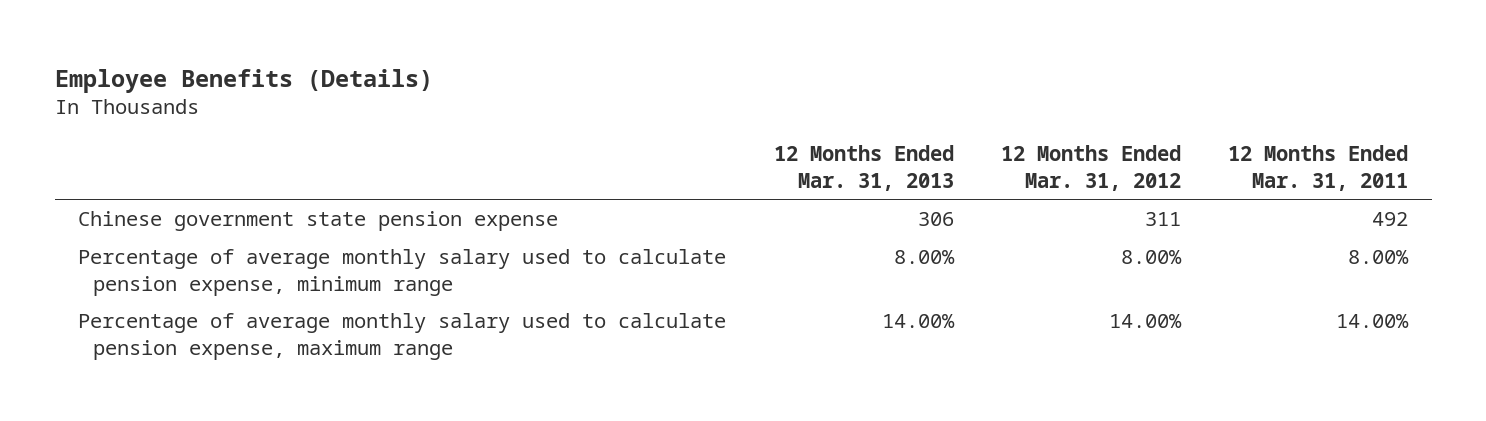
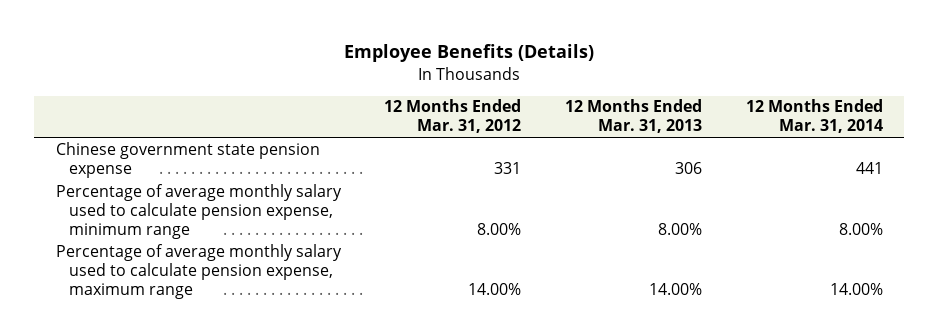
- | 12 Months Ended Mar. 31, 2013 | 12 Months Ended Mar. 31, 2012 | 12 Months Ended Mar. 31, 2011
+ | 12 Months Ended Mar. 31, 2012 | 12 Months Ended Mar. 31, 2013 | 12 Months Ended Mar. 31, 2014
- Chinese government state pension expense | 306 | 311 | 492
+ Chinese government state pension expense | 331 | 306 | 441

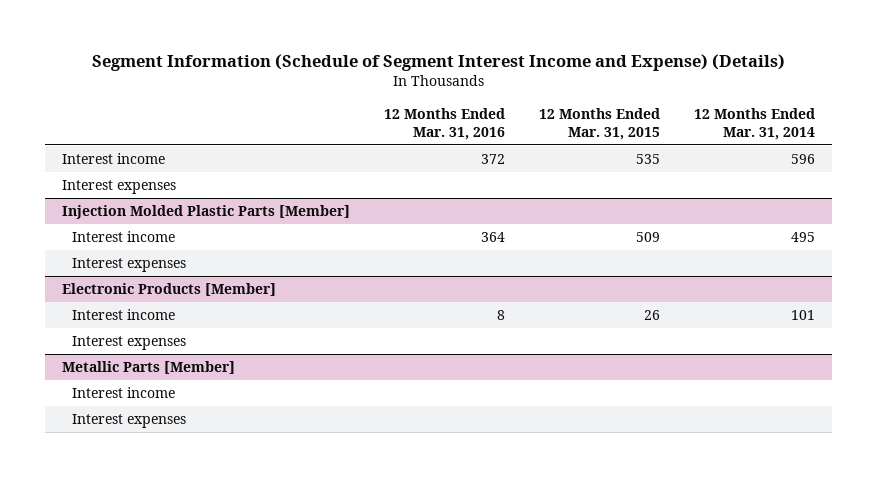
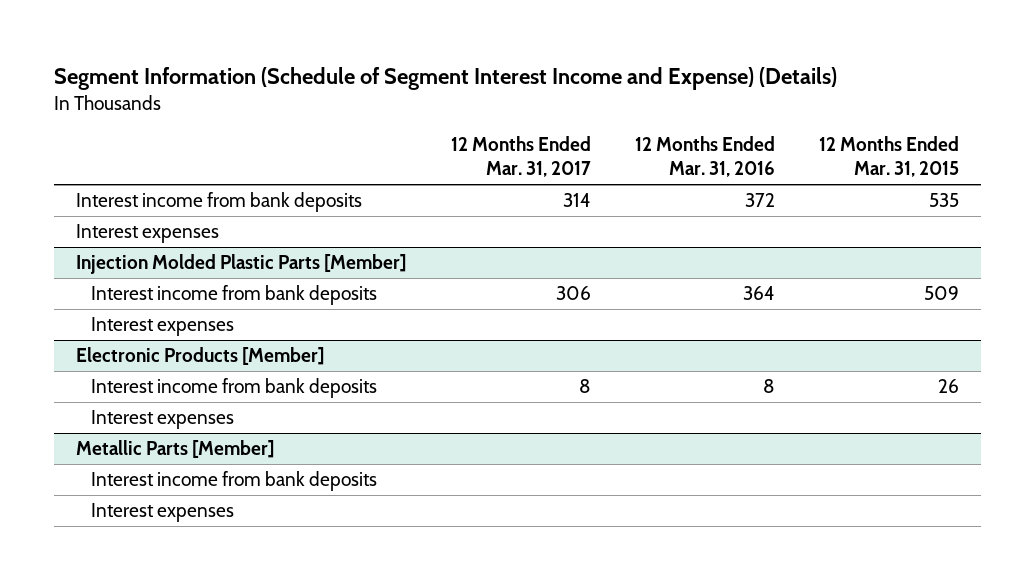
- | 12 Months Ended Mar. 31, 2016 | 12 Months Ended Mar. 31, 2015 | 12 Months Ended Mar. 31, 2014
+ | 12 Months Ended Mar. 31, 2017 | 12 Months Ended Mar. 31, 2016 | 12 Months Ended Mar. 31, 2015
- Interest income | 372 | 535 | 596
+ Interest income from bank deposits | 314 | 372 | 535
@ Injection Molded Plastic Parts [Member]
- Interest income | 364 | 509 | 495
+ Interest income from bank deposits | 306 | 364 | 509
@ Electronic Products [Member]
- Interest income | 8 | 26 | 101
+ Interest income from bank deposits | 8 | 8 | 26
@ Metallic Parts [Member]
- Interest income
+ Interest income from bank deposits

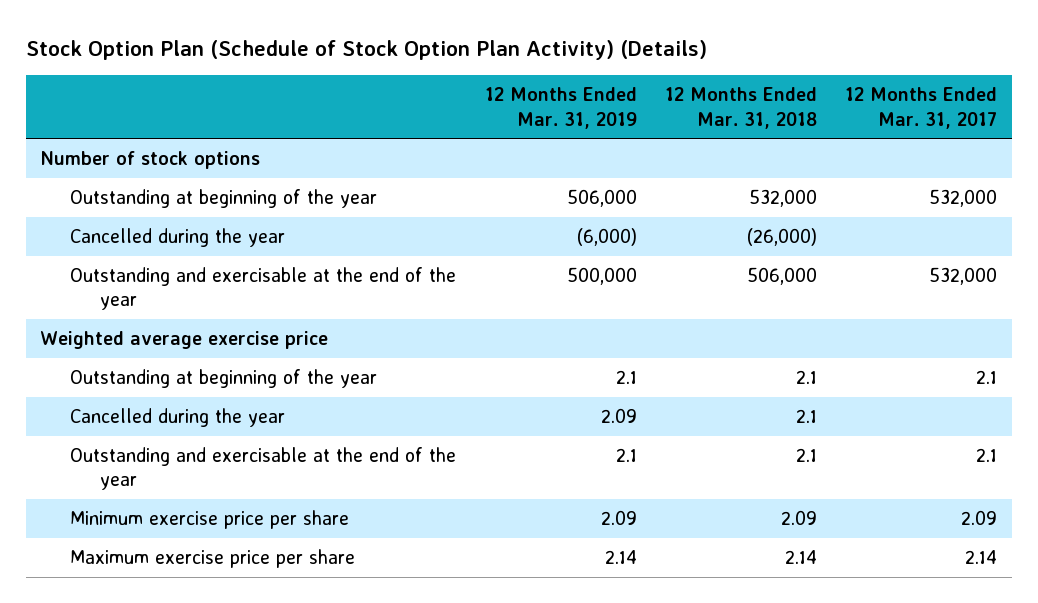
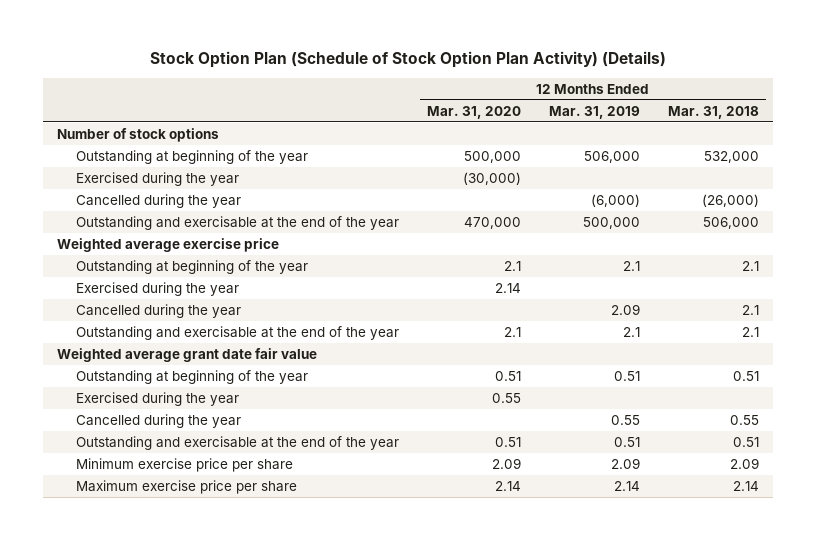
- | 12 Months Ended Mar. 31, 2019 | 12 Months Ended Mar. 31, 2018 | 12 Months Ended Mar. 31, 2017
+ | 12 Months Ended Mar. 31, 2020 | 12 Months Ended Mar. 31, 2019 | 12 Months Ended Mar. 31, 2018
+ Exercised during the year | (30,000) | |
+ Exercised during the year | 2.14 | |
+ Weighted average grant date fair value
+ Outstanding at beginning of the year | 0.51 | 0.51 | 0.51
+ Exercised during the year | 0.55 | |
+ Cancelled during the year | | 0.55 | 0.55
+ Outstanding and exercisable at the end of the year | 0.51 | 0.51 | 0.51

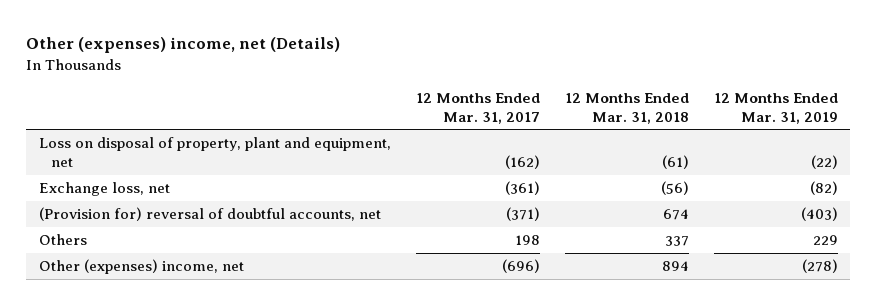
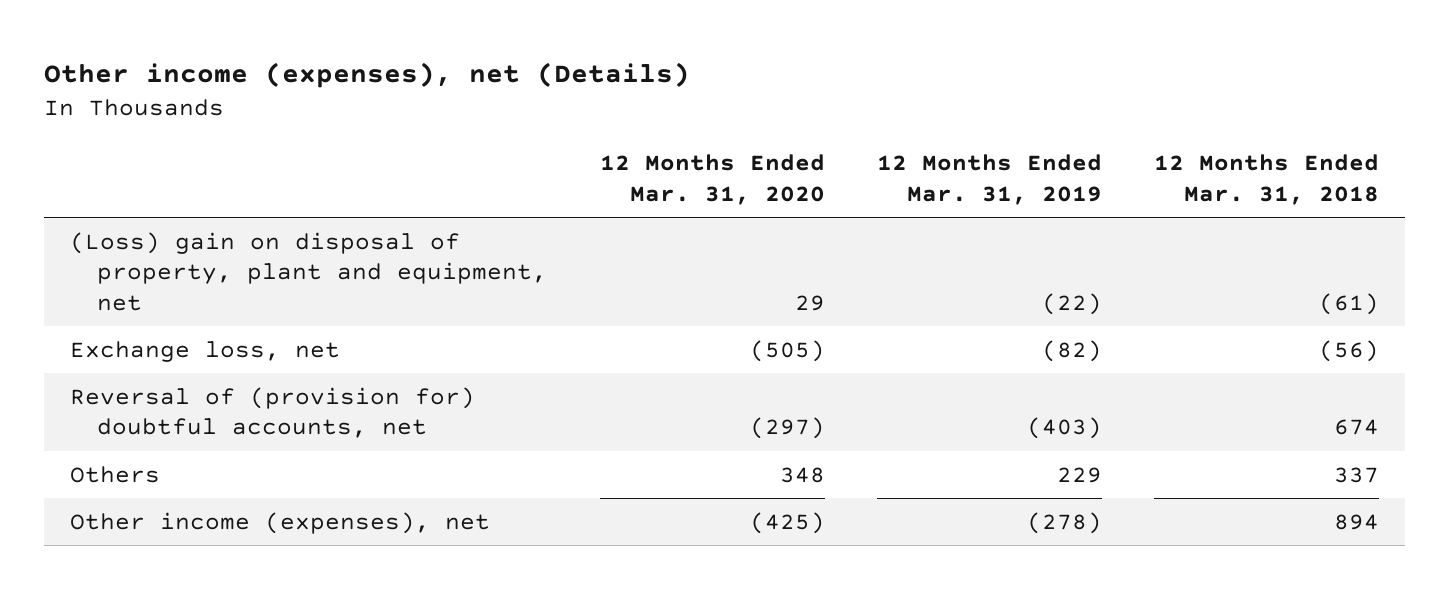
- Other (expenses) income, net (Details)
+ Other income (expenses), net (Details)
- | 12 Months Ended Mar. 31, 2017 | 12 Months Ended Mar. 31, 2018 | 12 Months Ended Mar. 31, 2019
+ | 12 Months Ended Mar. 31, 2020 | 12 Months Ended Mar. 31, 2019 | 12 Months Ended Mar. 31, 2018
- Loss on disposal of property, plant and equipment, net | (162) | (61) | (22)
+ (Loss) gain on disposal of property, plant and equipment, net | 29 | (22) | (61)
- (Provision for) reversal of doubtful accounts, net | (371) | 674 | (403)
+ Reversal of (provision for) doubtful accounts, net | (297) | (403) | 674
- Other (expenses) income, net | (696) | 894 | (278)
+ Other income (expenses), net | (425) | (278) | 894

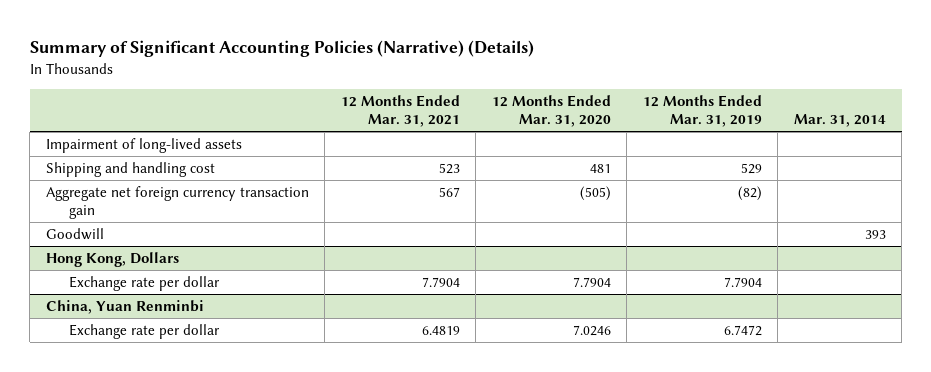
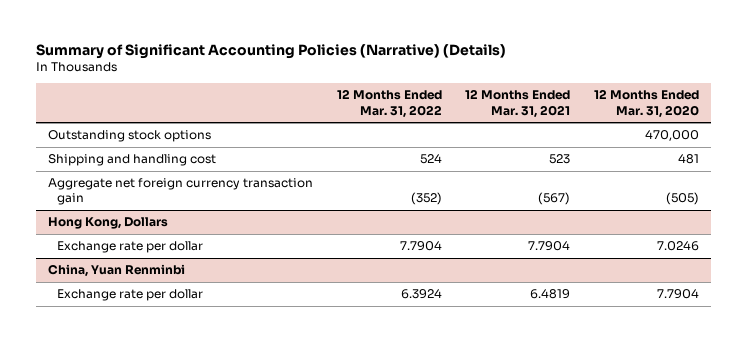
- | 12 Months Ended Mar. 31, 2021 | 12 Months Ended Mar. 31, 2020 | 12 Months Ended Mar. 31, 2019 | Mar. 31, 2014
+ | 12 Months Ended Mar. 31, 2022 | 12 Months Ended Mar. 31, 2021 | 12 Months Ended Mar. 31, 2020
- Impairment of long-lived assets
+ Outstanding stock options | | | 470,000
- Aggregate net foreign currency transaction gain | 567 | (505) | (82) |
- Goodwill | | | | 393
+ Aggregate net foreign currency transaction gain | (352) | (567) | (505)
@ Hong Kong, Dollars
- Exchange rate per dollar | 7.7904 | 7.7904 | 7.7904 |
+ Exchange rate per dollar | 7.7904 | 7.7904 | 7.0246
@ China, Yuan Renminbi
- Exchange rate per dollar | 6.4819 | 7.0246 | 6.7472 |
+ Exchange rate per dollar | 6.3924 | 6.4819 | 7.7904

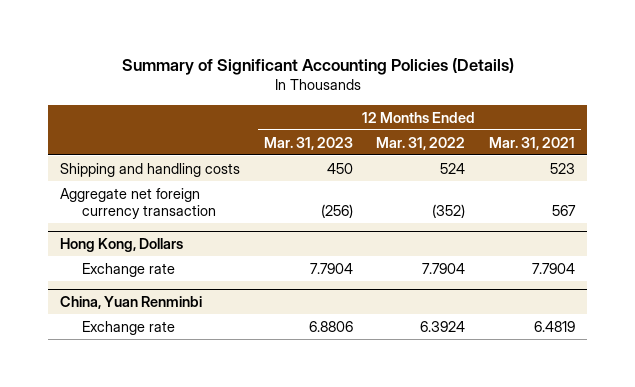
- Summary of Significant Accounting Policies (Narrative) (Details)
+ Summary of Significant Accounting Policies (Details)
- | 12 Months Ended Mar. 31, 2022 | 12 Months Ended Mar. 31, 2021 | 12 Months Ended Mar. 31, 2020
+ | 12 Months Ended Mar. 31, 2023 | 12 Months Ended Mar. 31, 2022 | 12 Months Ended Mar. 31, 2021
- Outstanding stock options | | | 470,000
- Shipping and handling cost | 524 | 523 | 481
- Aggregate net foreign currency transaction gain | (352) | (567) | (505)
+ Shipping and handling costs | 450 | 524 | 523
+ Aggregate net foreign currency transaction | (256) | (352) | 567
@ Hong Kong, Dollars
- Exchange rate per dollar | 7.7904 | 7.7904 | 7.0246
+ Exchange rate | 7.7904 | 7.7904 | 7.7904
@ China, Yuan Renminbi
- Exchange rate per dollar | 6.3924 | 6.4819 | 7.7904
+ Exchange rate | 6.8806 | 6.3924 | 6.4819

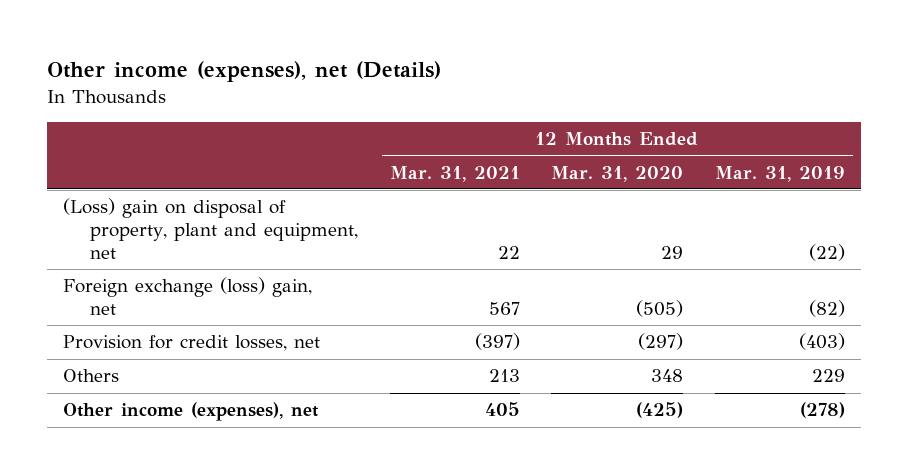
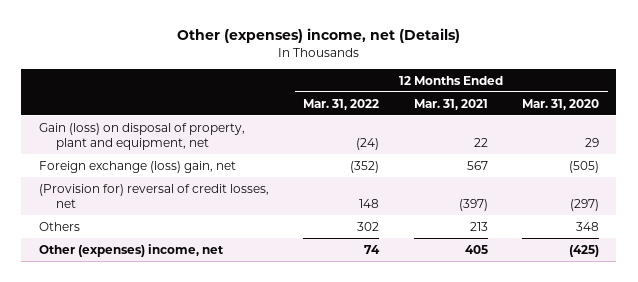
- Other income (expenses), net (Details)
+ Other (expenses) income, net (Details)
- | 12 Months Ended Mar. 31, 2021 | 12 Months Ended Mar. 31, 2020 | 12 Months Ended Mar. 31, 2019
+ | 12 Months Ended Mar. 31, 2022 | 12 Months Ended Mar. 31, 2021 | 12 Months Ended Mar. 31, 2020
- (Loss) gain on disposal of property, plant and equipment, net | 22 | 29 | (22)
+ Gain (loss) on disposal of property, plant and equipment, net | (24) | 22 | 29
- Provision for credit losses, net | (397) | (297) | (403)
+ (Provision for) reversal of credit losses, net | 148 | (397) | (297)
- Other income (expenses), net | 405 | (425) | (278)
+ Other (expenses) income, net | 74 | 405 | (425)

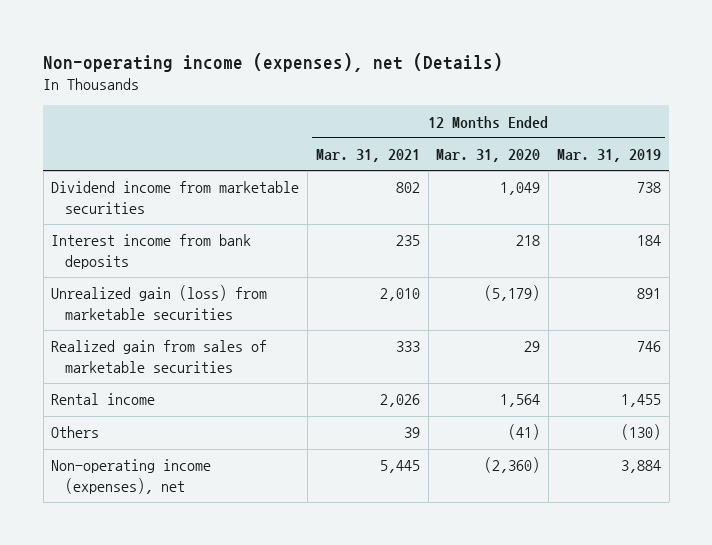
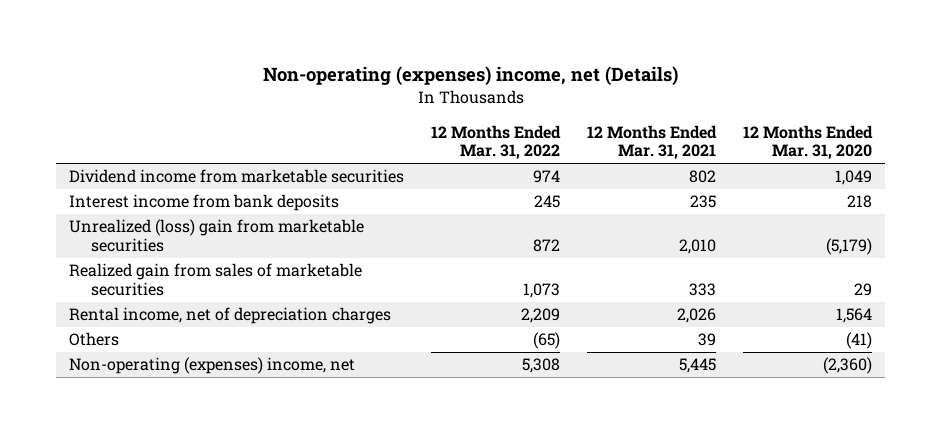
- Non-operating income (expenses), net (Details)
+ Non-operating (expenses) income, net (Details)
- | 12 Months Ended Mar. 31, 2021 | 12 Months Ended Mar. 31, 2020 | 12 Months Ended Mar. 31, 2019
+ | 12 Months Ended Mar. 31, 2022 | 12 Months Ended Mar. 31, 2021 | 12 Months Ended Mar. 31, 2020
- Unrealized gain (loss) from marketable securities | 2,010 | (5,179) | 891
+ Unrealized (loss) gain from marketable securities | 872 | 2,010 | (5,179)
- Rental income | 2,026 | 1,564 | 1,455
+ Rental income, net of depreciation charges | 2,209 | 2,026 | 1,564
- Non-operating income (expenses), net | 5,445 | (2,360) | 3,884
+ Non-operating (expenses) income, net | 5,308 | 5,445 | (2,360)

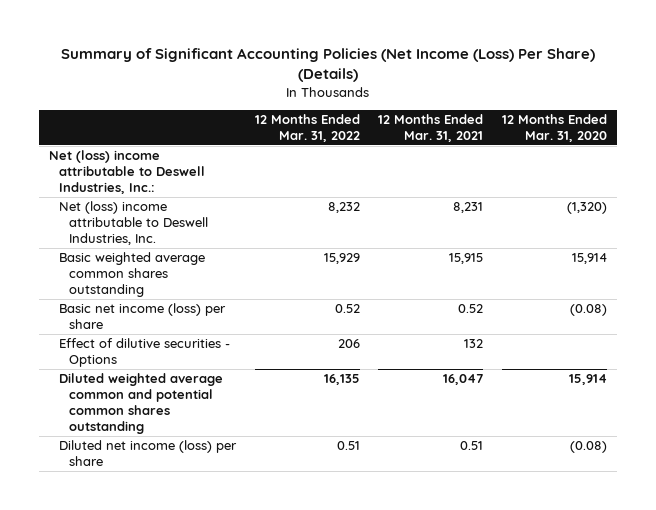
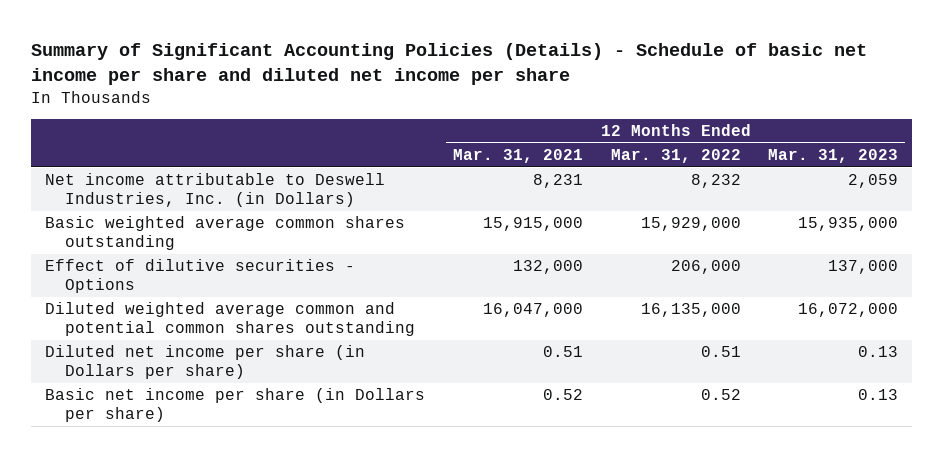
- Summary of Significant Accounting Policies (Net Income (Loss) Per Share) (Details)
+ Summary of Significant Accounting Policies (Details) - Schedule of basic net income per share and diluted net income per share
- | 12 Months Ended Mar. 31, 2022 | 12 Months Ended Mar. 31, 2021 | 12 Months Ended Mar. 31, 2020
+ | 12 Months Ended Mar. 31, 2021 | 12 Months Ended Mar. 31, 2022 | 12 Months Ended Mar. 31, 2023
- Net (loss) income attributable to Deswell Industries, Inc.:
- Net (loss) income attributable to Deswell Industries, Inc. | 8,232 | 8,231 | (1,320)
- Basic weighted average common shares outstanding | 15,929 | 15,915 | 15,914
- Basic net income (loss) per share | 0.52 | 0.52 | (0.08)
- Effect of dilutive securities - Options | 206 | 132 |
- Diluted weighted average common and potential common shares outstanding | 16,135 | 16,047 | 15,914
- Diluted net income (loss) per share | 0.51 | 0.51 | (0.08)
+ Net income attributable to Deswell Industries, Inc. (in Dollars) | 8,231 | 8,232 | 2,059
+ Basic weighted average common shares outstanding | 15,915,000 | 15,929,000 | 15,935,000
+ Effect of dilutive securities - Options | 132,000 | 206,000 | 137,000
+ Diluted weighted average common and potential common shares outstanding | 16,047,000 | 16,135,000 | 16,072,000
+ Diluted net income per share (in Dollars per share) | 0.51 | 0.51 | 0.13
+ Basic net income per share (in Dollars per share) | 0.52 | 0.52 | 0.13

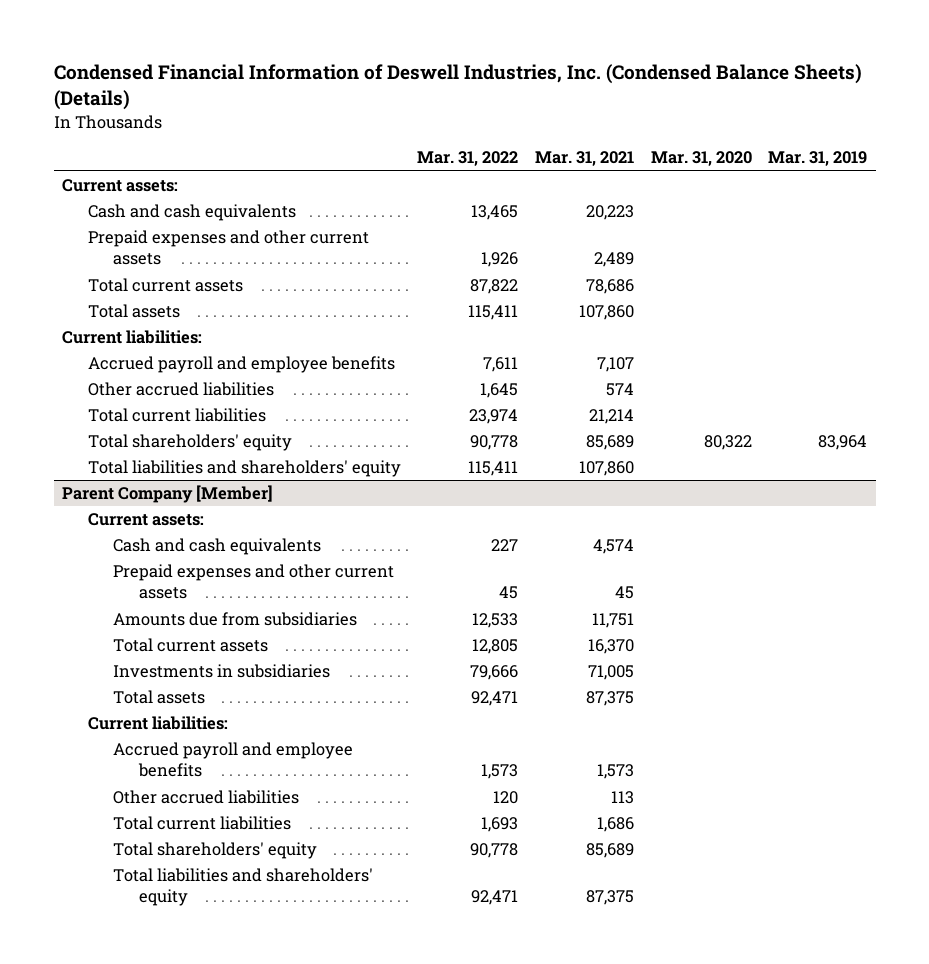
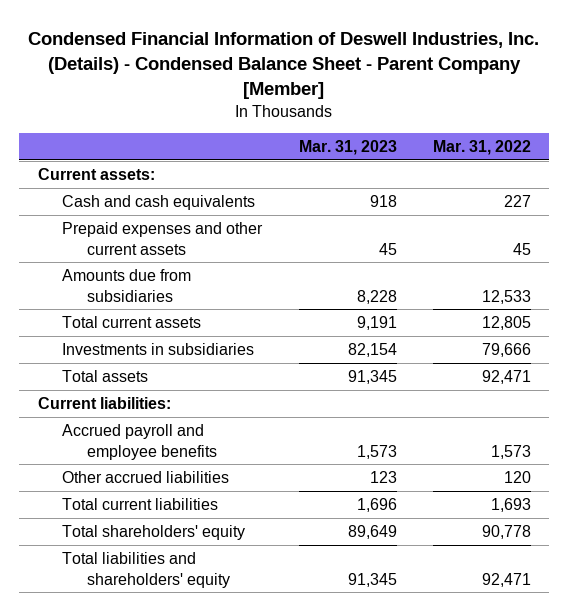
- Condensed Financial Information of Deswell Industries, Inc. (Condensed Balance Sheets) (Details)
+ Condensed Financial Information of Deswell Industries, Inc. (Details) - Condensed Balance Sheet - Parent Company [Member]
- | Mar. 31, 2022 | Mar. 31, 2021 | Mar. 31, 2020 | Mar. 31, 2019
+ | Mar. 31, 2023 | Mar. 31, 2022
- Cash and cash equivalents | 13,465 | 20,223 | |
- Prepaid expenses and other current assets | 1,926 | 2,489 | |
- Total current assets | 87,822 | 78,686 | |
- Total assets | 115,411 | 107,860 | |
- Current liabilities:
- Accrued payroll and employee benefits | 7,611 | 7,107 | |
- Other accrued liabilities | 1,645 | 574 | |
- Total current liabilities | 23,974 | 21,214 | |
- Total shareholders' equity | 90,778 | 85,689 | 80,322 | 83,964
- Total liabilities and shareholders' equity | 115,411 | 107,860 | |
- Parent Company [Member]
- Current assets:

